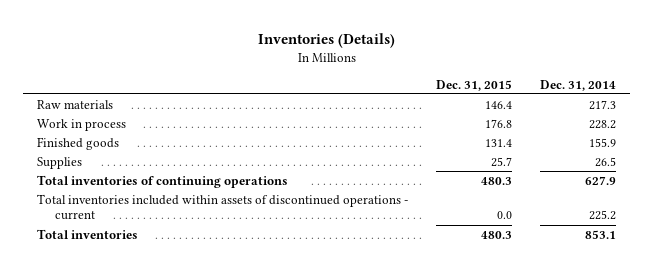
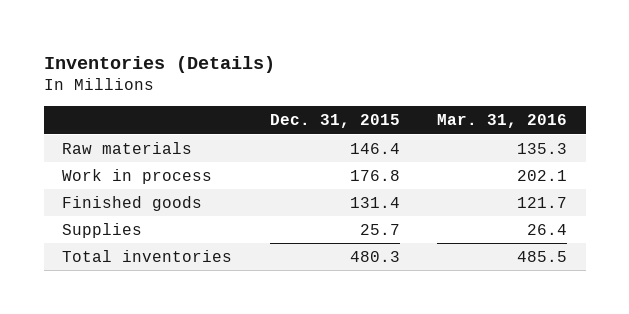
- | Dec. 31, 2015 | Dec. 31, 2014
+ | Dec. 31, 2015 | Mar. 31, 2016
- Total inventories of continuing operations | 480.3 | 627.9
- Total inventories included within assets of discontinued operations - current | 0.0 | 225.2

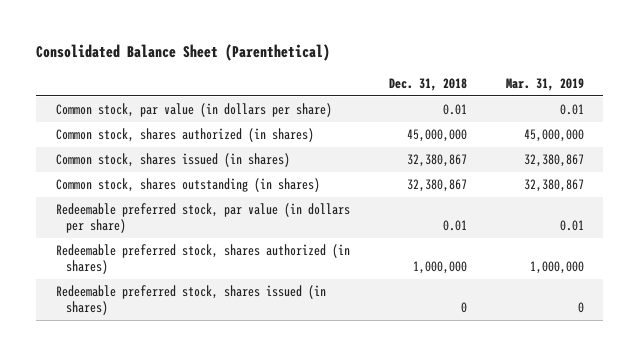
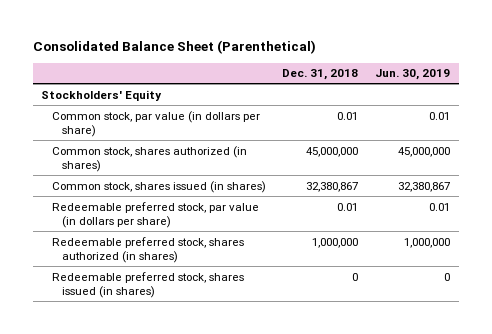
- | Dec. 31, 2018 | Mar. 31, 2019
+ | Dec. 31, 2018 | Jun. 30, 2019
+ Stockholders' Equity
- Common stock, shares outstanding (in shares) | 32,380,867 | 32,380,867

